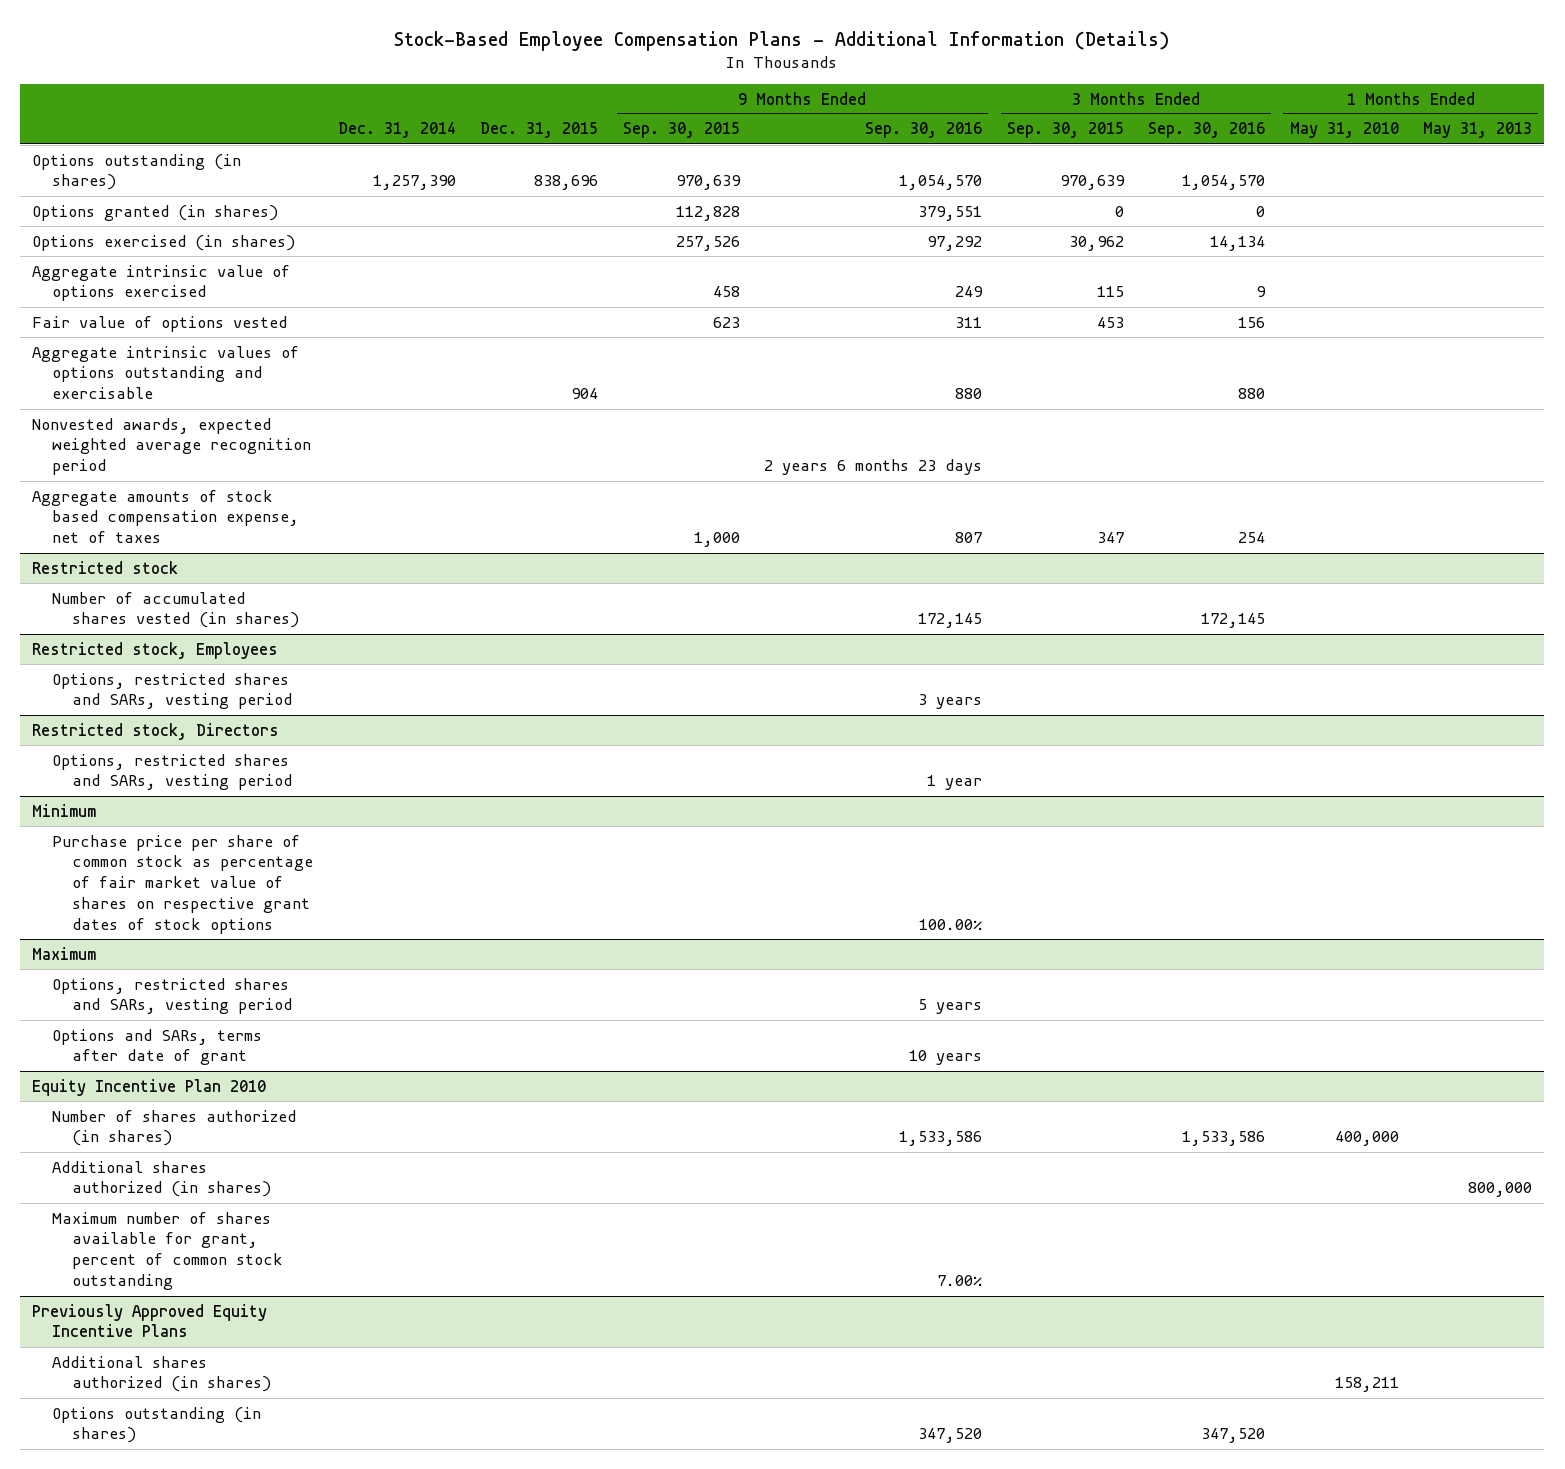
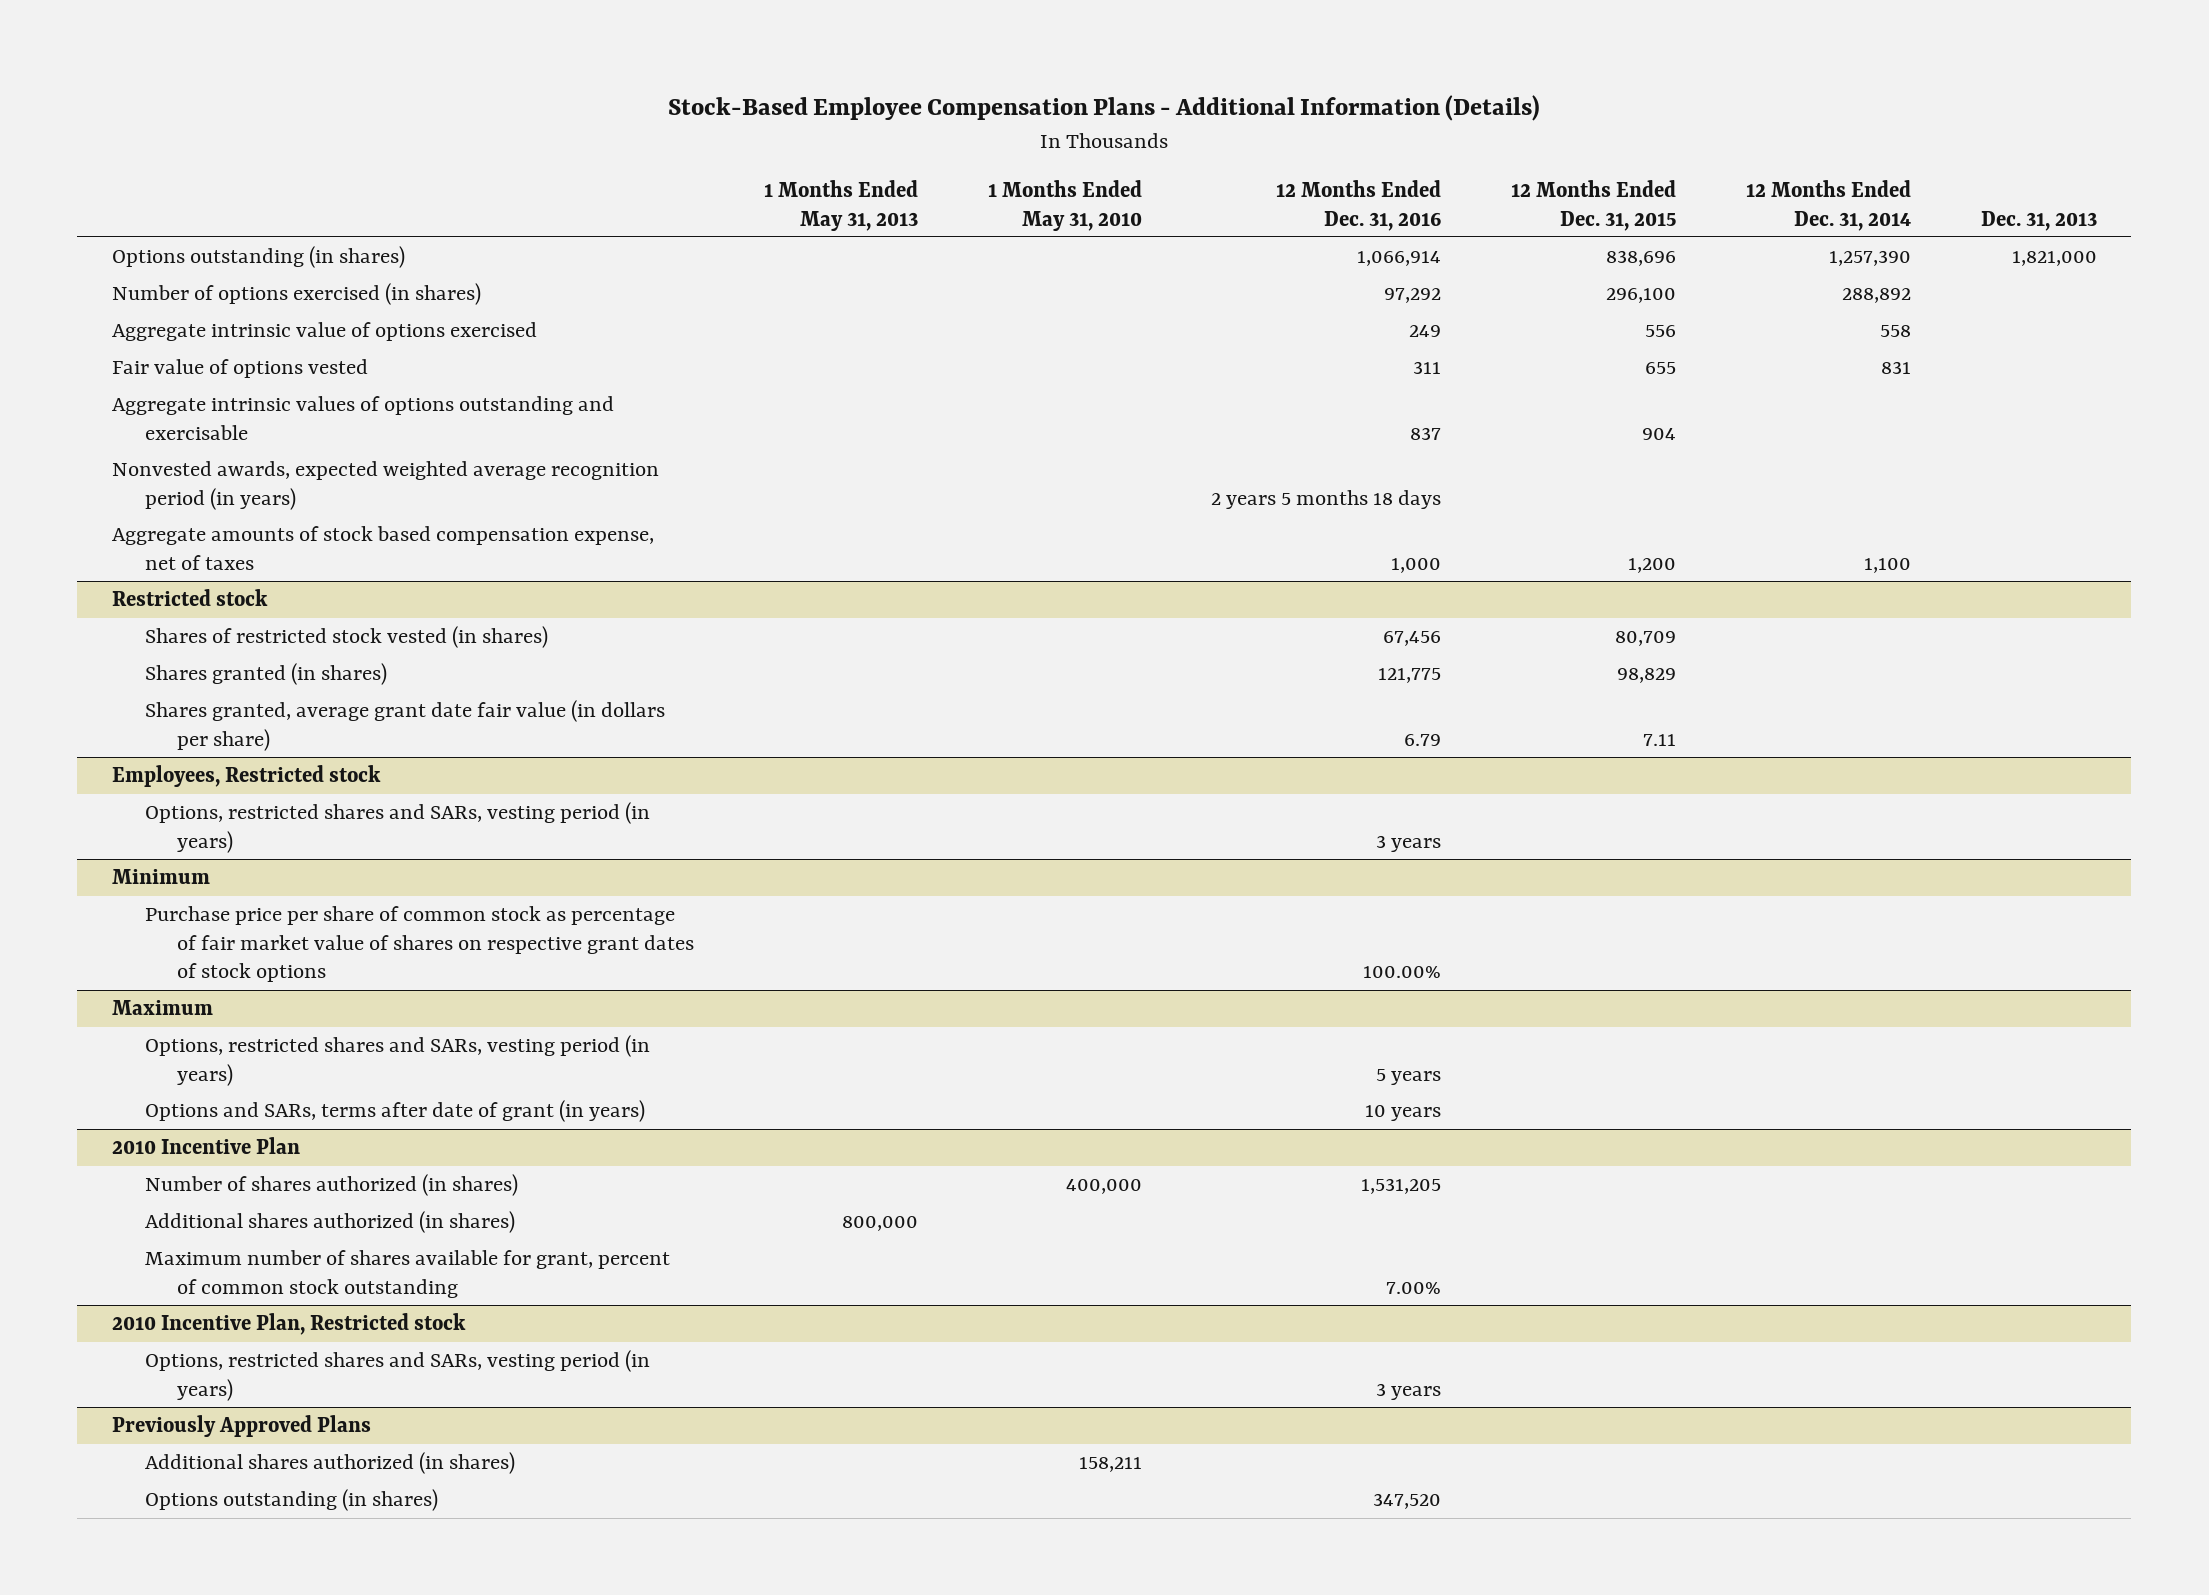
- | Dec. 31, 2014 | Dec. 31, 2015 | 9 Months Ended Sep. 30, 2015 | 9 Months Ended Sep. 30, 2016 | 3 Months Ended Sep. 30, 2015 | 3 Months Ended Sep. 30, 2016 | 1 Months Ended May 31, 2010 | 1 Months Ended May 31, 2013
+ | 1 Months Ended May 31, 2013 | 1 Months Ended May 31, 2010 | 12 Months Ended Dec. 31, 2016 | 12 Months Ended Dec. 31, 2015 | 12 Months Ended Dec. 31, 2014 | Dec. 31, 2013
- Options granted (in shares) | | | 112,828 | 379,551 | 0 | 0 | |
- Options exercised (in shares) | | | 257,526 | 97,292 | 30,962 | 14,134 | |
+ Number of options exercised (in shares) | | | 97,292 | 296,100 | 288,892 |
- Nonvested awards, expected weighted average recognition period | | | | 2 years 6 months 23 days | | | |
+ Nonvested awards, expected weighted average recognition period (in years) | | | 2 years 5 months 18 days | | |
@ Restricted stock
- Number of accumulated shares vested (in shares) | | | | 172,145 | | 172,145 | |
- Restricted stock, Employees
- Options, restricted shares and SARs, vesting period | | | | 3 years | | | |
- Restricted stock, Directors
- Options, restricted shares and SARs, vesting period | | | | 1 year | | | |
@ Restricted stock
+ Shares of restricted stock vested (in shares) | | | 67,456 | 80,709 | |
+ Shares granted (in shares) | | | 121,775 | 98,829 | |
+ Shares granted, average grant date fair value (in dollars per share) | | | 6.79 | 7.11 | |
+ Employees, Restricted stock
+ Options, restricted shares and SARs, vesting period (in years) | | | 3 years | | |
@ Maximum
- Options, restricted shares and SARs, vesting period | | | | 5 years | | | |
- Options and SARs, terms after date of grant | | | | 10 years | | | |
- Equity Incentive Plan 2010
@ Maximum
+ Options, restricted shares and SARs, vesting period (in years) | | | 5 years | | |
+ Options and SARs, terms after date of grant (in years) | | | 10 years | | |
+ 2010 Incentive Plan
- Previously Approved Equity Incentive Plans
+ 2010 Incentive Plan, Restricted stock
+ Options, restricted shares and SARs, vesting period (in years) | | | 3 years | | |
+ Previously Approved Plans

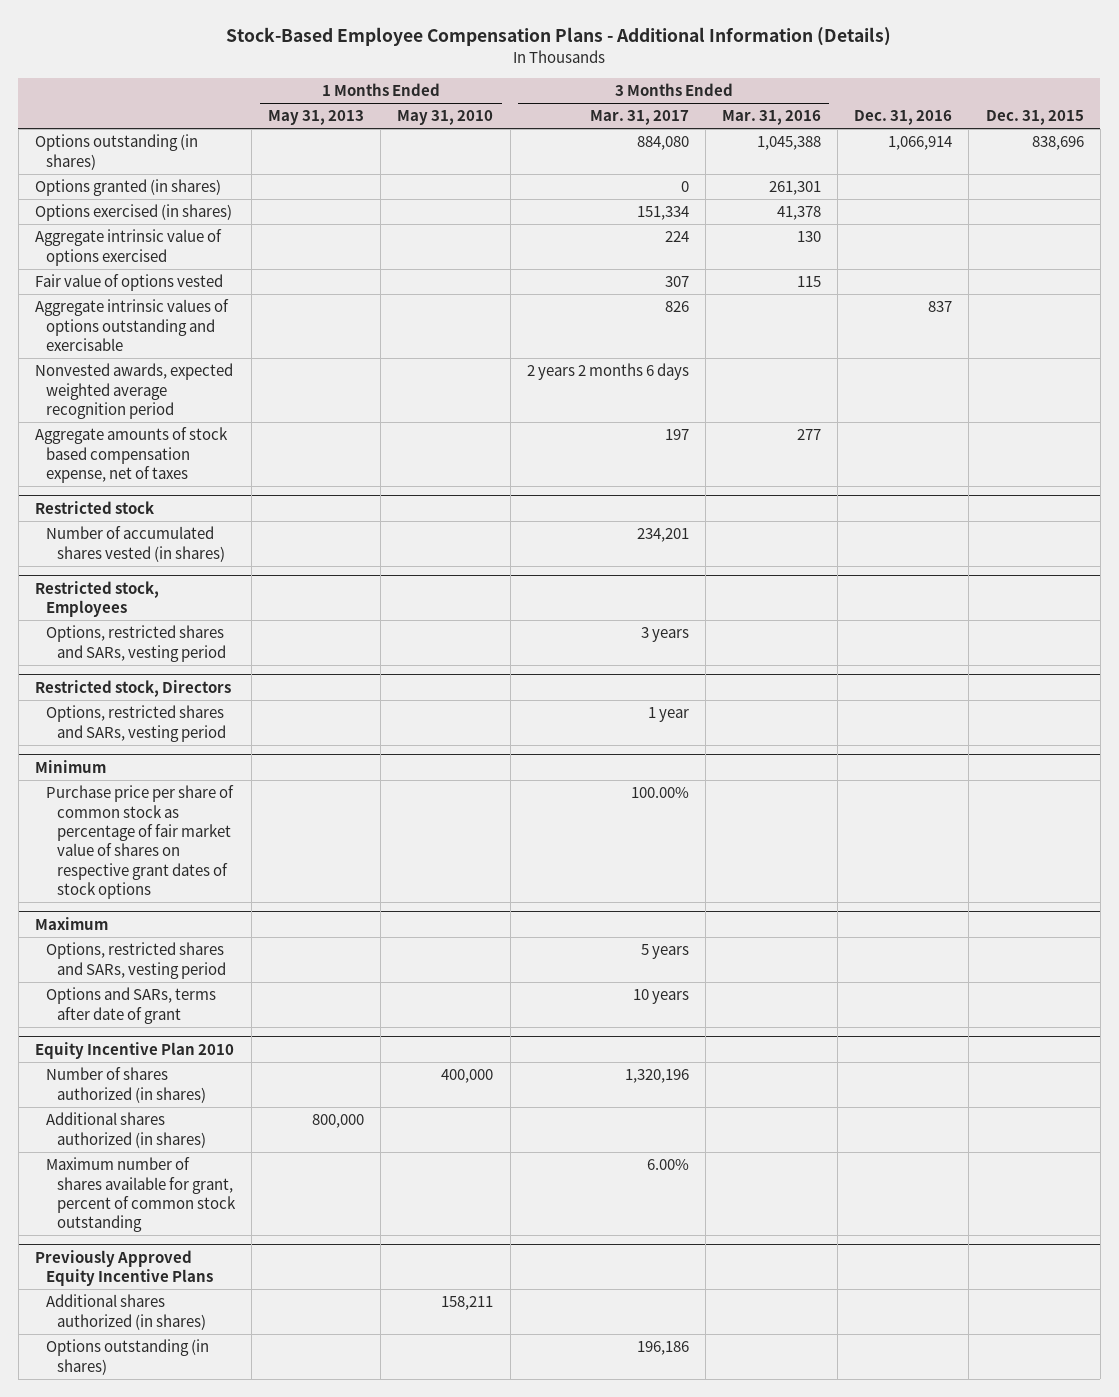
- | 1 Months Ended May 31, 2013 | 1 Months Ended May 31, 2010 | 12 Months Ended Dec. 31, 2016 | 12 Months Ended Dec. 31, 2015 | 12 Months Ended Dec. 31, 2014 | Dec. 31, 2013
+ | 1 Months Ended May 31, 2013 | 1 Months Ended May 31, 2010 | 3 Months Ended Mar. 31, 2017 | 3 Months Ended Mar. 31, 2016 | Dec. 31, 2016 | Dec. 31, 2015
- Number of options exercised (in shares) | | | 97,292 | 296,100 | 288,892 |
+ Options granted (in shares) | | | 0 | 261,301 | |
+ Options exercised (in shares) | | | 151,334 | 41,378 | |
- Nonvested awards, expected weighted average recognition period (in years) | | | 2 years 5 months 18 days | | |
+ Nonvested awards, expected weighted average recognition period | | | 2 years 2 months 6 days | | |
@ Restricted stock
- Shares of restricted stock vested (in shares) | | | 67,456 | 80,709 | |
- Shares granted (in shares) | | | 121,775 | 98,829 | |
- Shares granted, average grant date fair value (in dollars per share) | | | 6.79 | 7.11 | |
- Employees, Restricted stock
- Options, restricted shares and SARs, vesting period (in years) | | | 3 years | | |
@ Restricted stock
+ Number of accumulated shares vested (in shares) | | | 234,201 | | |
+ Restricted stock, Employees
+ Options, restricted shares and SARs, vesting period | | | 3 years | | |
+ Restricted stock, Directors
+ Options, restricted shares and SARs, vesting period | | | 1 year | | |
@ Maximum
- Options, restricted shares and SARs, vesting period (in years) | | | 5 years | | |
- Options and SARs, terms after date of grant (in years) | | | 10 years | | |
- 2010 Incentive Plan
@ Maximum
+ Options, restricted shares and SARs, vesting period | | | 5 years | | |
+ Options and SARs, terms after date of grant | | | 10 years | | |
+ Equity Incentive Plan 2010
- 2010 Incentive Plan, Restricted stock
- Options, restricted shares and SARs, vesting period (in years) | | | 3 years | | |
- Previously Approved Plans
+ Previously Approved Equity Incentive Plans

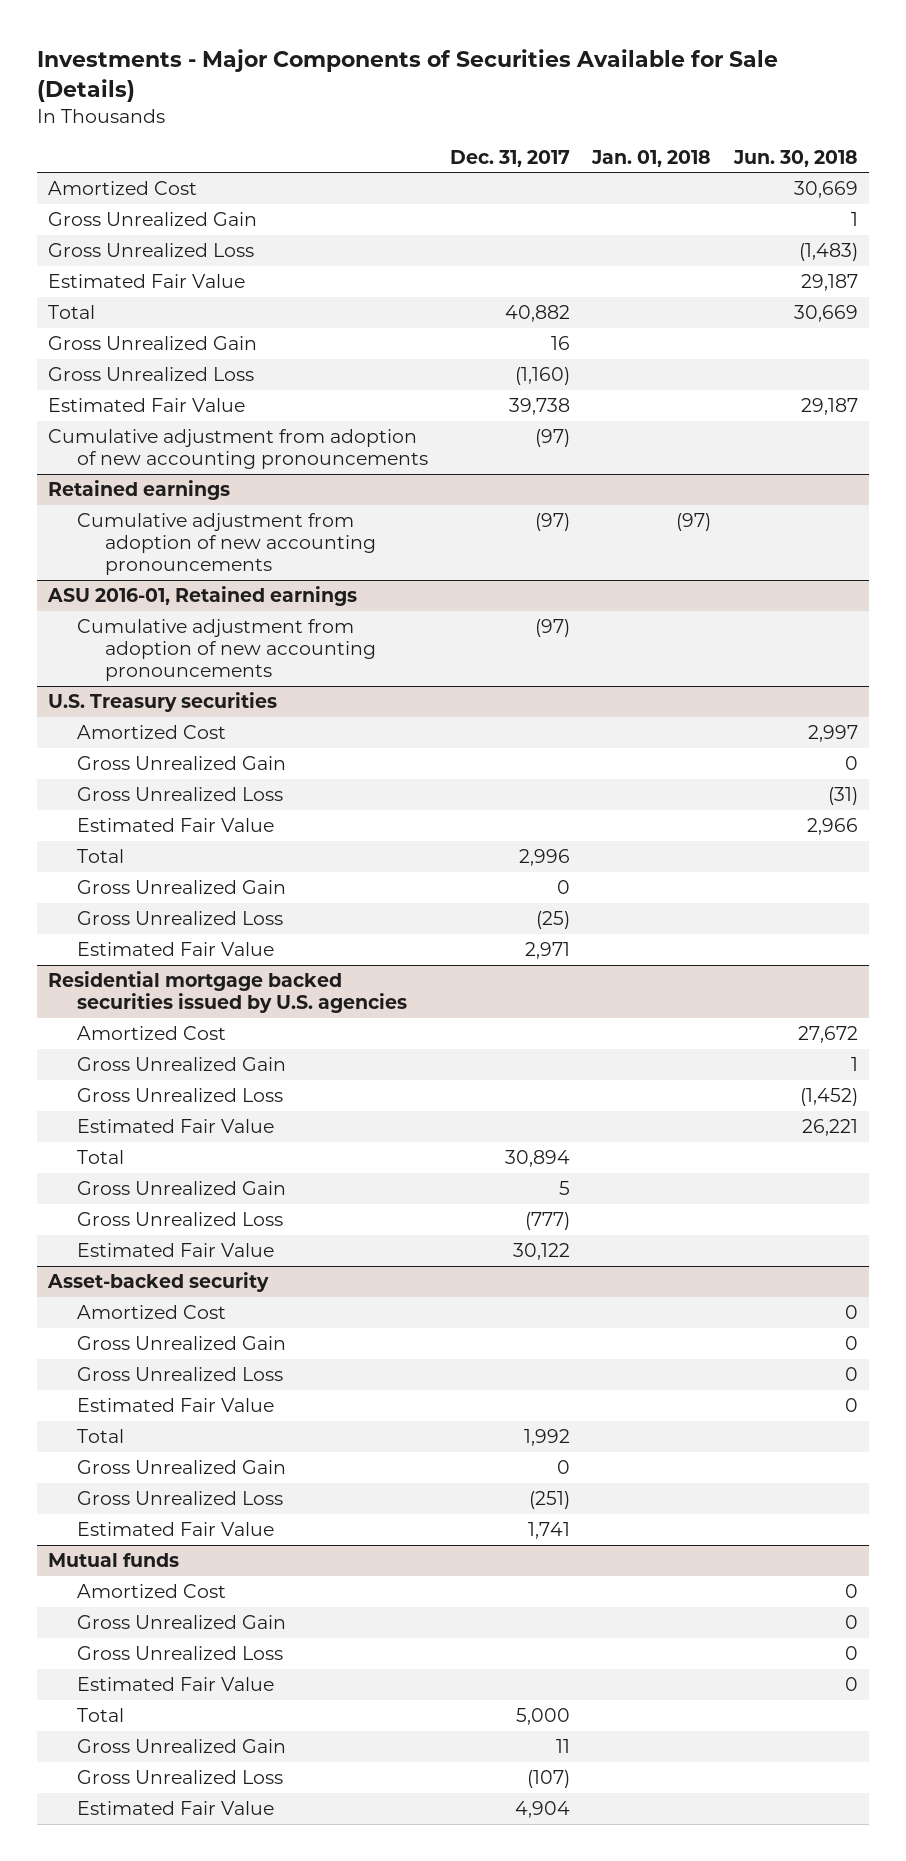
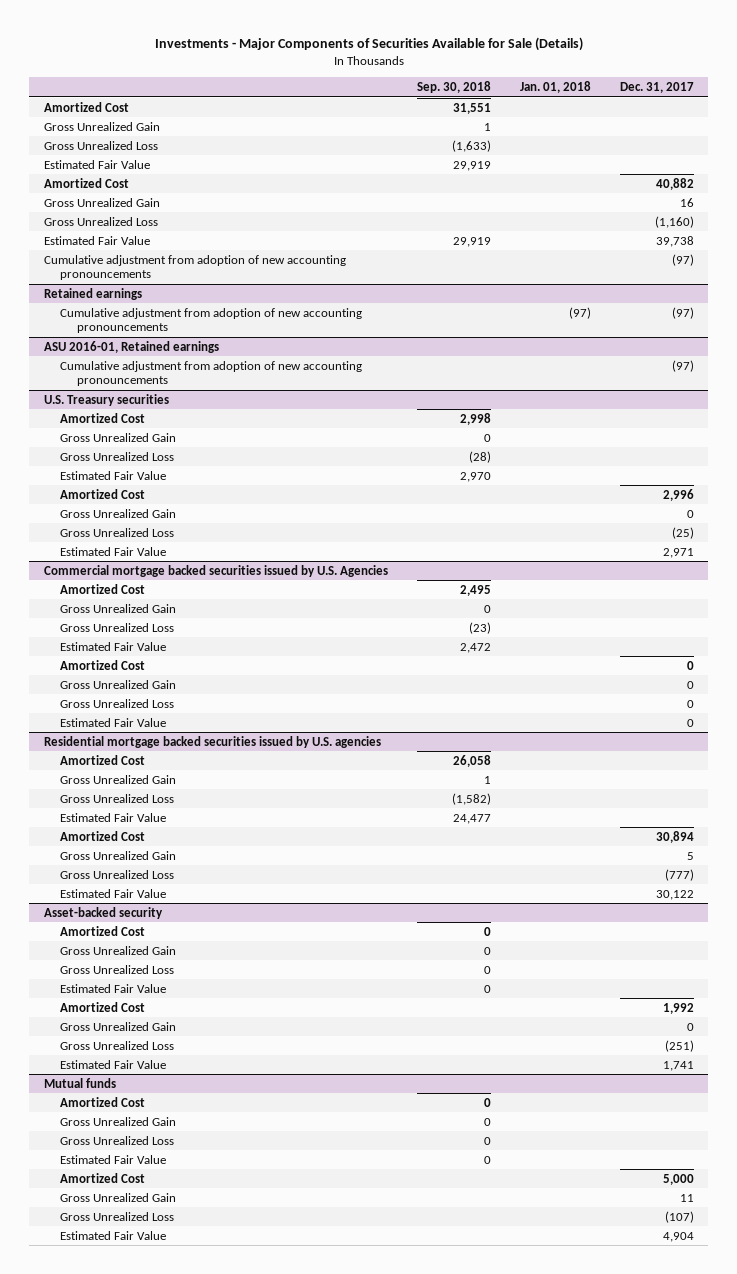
- | Dec. 31, 2017 | Jan. 01, 2018 | Jun. 30, 2018
+ | Sep. 30, 2018 | Jan. 01, 2018 | Dec. 31, 2017
- Total | 40,882 | | 30,669
+ Amortized Cost | | | 40,882
@ U.S. Treasury securities
- Total | 2,996 | |
+ Amortized Cost | | | 2,996
+ Commercial mortgage backed securities issued by U.S. Agencies
+ Amortized Cost | 2,495 | |
+ Gross Unrealized Gain | 0 | |
+ Gross Unrealized Loss | (23) | |
+ Estimated Fair Value | 2,472 | |
+ Amortized Cost | | | 0
+ Gross Unrealized Gain | | | 0
+ Gross Unrealized Loss | | | 0
+ Estimated Fair Value | | | 0
@ Residential mortgage backed securities issued by U.S. agencies
- Total | 30,894 | |
+ Amortized Cost | | | 30,894
@ Asset-backed security
- Total | 1,992 | |
+ Amortized Cost | | | 1,992
@ Mutual funds
- Total | 5,000 | |
+ Amortized Cost | | | 5,000

